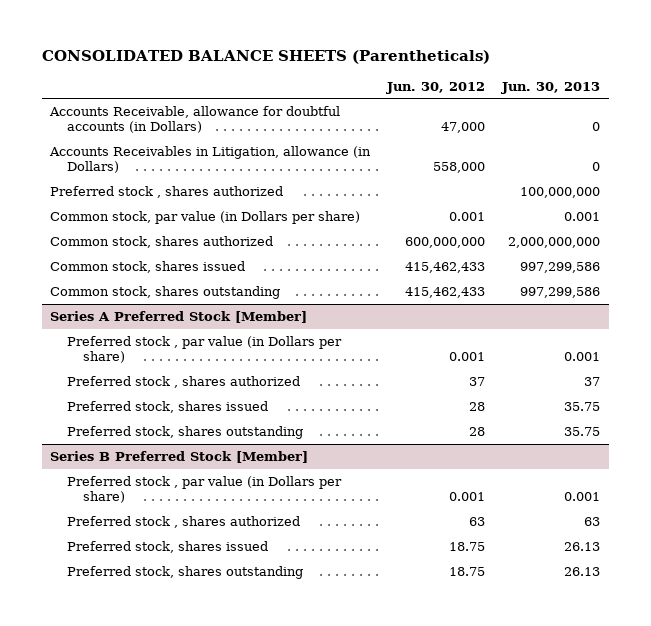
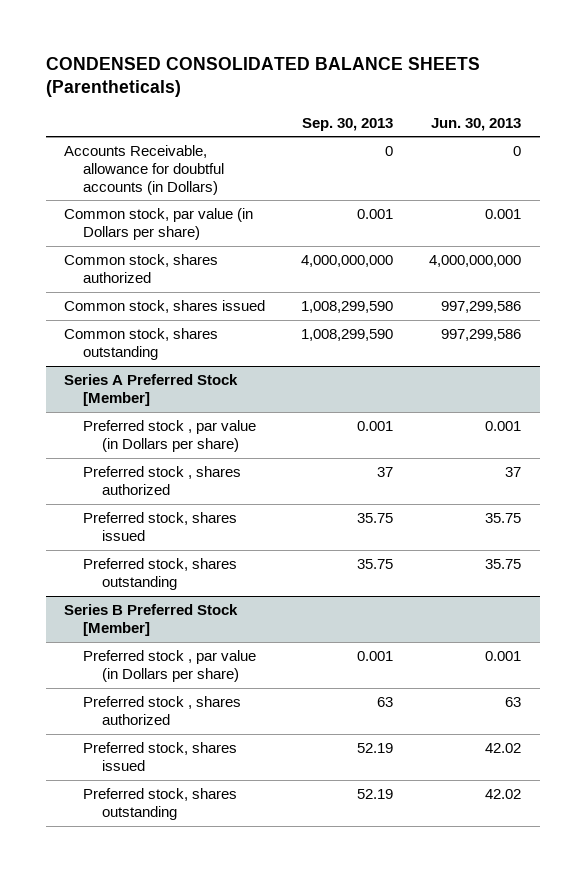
- CONSOLIDATED BALANCE SHEETS (Parentheticals)
+ CONDENSED CONSOLIDATED BALANCE SHEETS (Parentheticals)
- | Jun. 30, 2012 | Jun. 30, 2013
+ | Sep. 30, 2013 | Jun. 30, 2013
- Accounts Receivables in Litigation, allowance (in Dollars) | 558,000 | 0
- Preferred stock , shares authorized | | 100,000,000
- Common stock, shares authorized | 600,000,000 | 2,000,000,000
+ Common stock, shares authorized | 4,000,000,000 | 4,000,000,000
@ Series B Preferred Stock [Member]
- Preferred stock, shares issued | 18.75 | 26.13
- Preferred stock, shares outstanding | 18.75 | 26.13
+ Preferred stock, shares issued | 52.19 | 42.02
+ Preferred stock, shares outstanding | 52.19 | 42.02

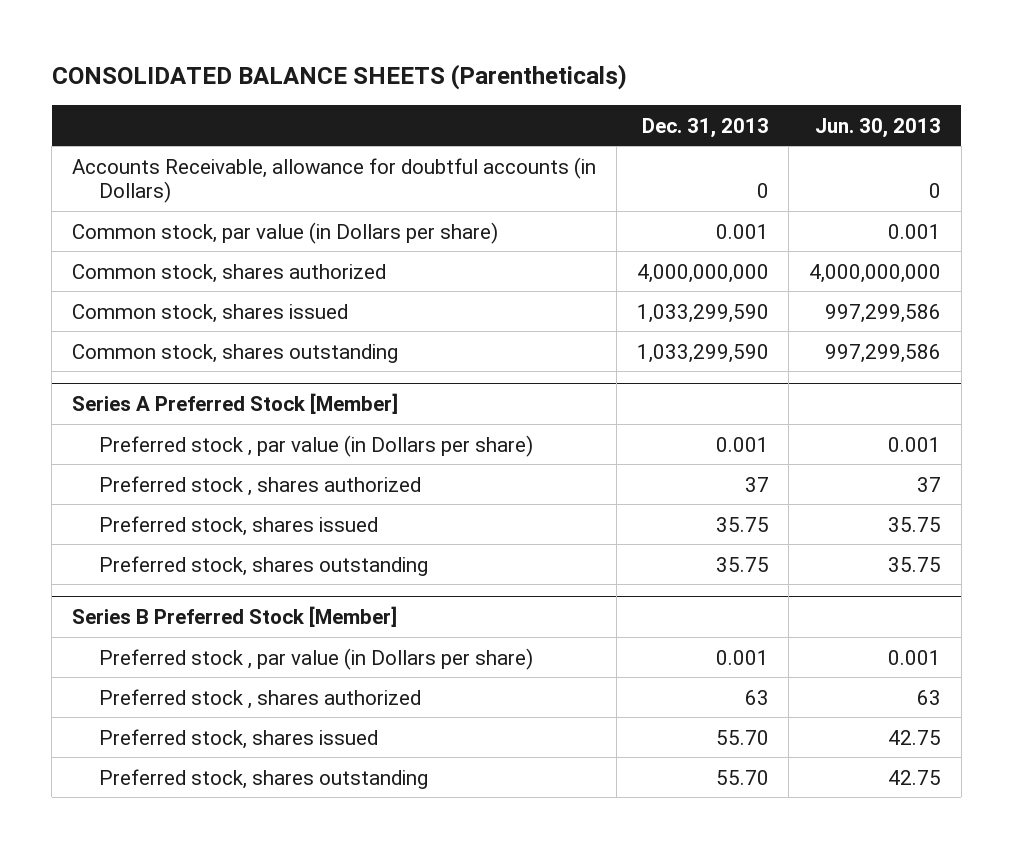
- CONDENSED CONSOLIDATED BALANCE SHEETS (Parentheticals)
+ CONSOLIDATED BALANCE SHEETS (Parentheticals)
- | Sep. 30, 2013 | Jun. 30, 2013
+ | Dec. 31, 2013 | Jun. 30, 2013
@ Series B Preferred Stock [Member]
- Preferred stock, shares issued | 52.19 | 42.02
- Preferred stock, shares outstanding | 52.19 | 42.02
+ Preferred stock, shares issued | 55.70 | 42.75
+ Preferred stock, shares outstanding | 55.70 | 42.75

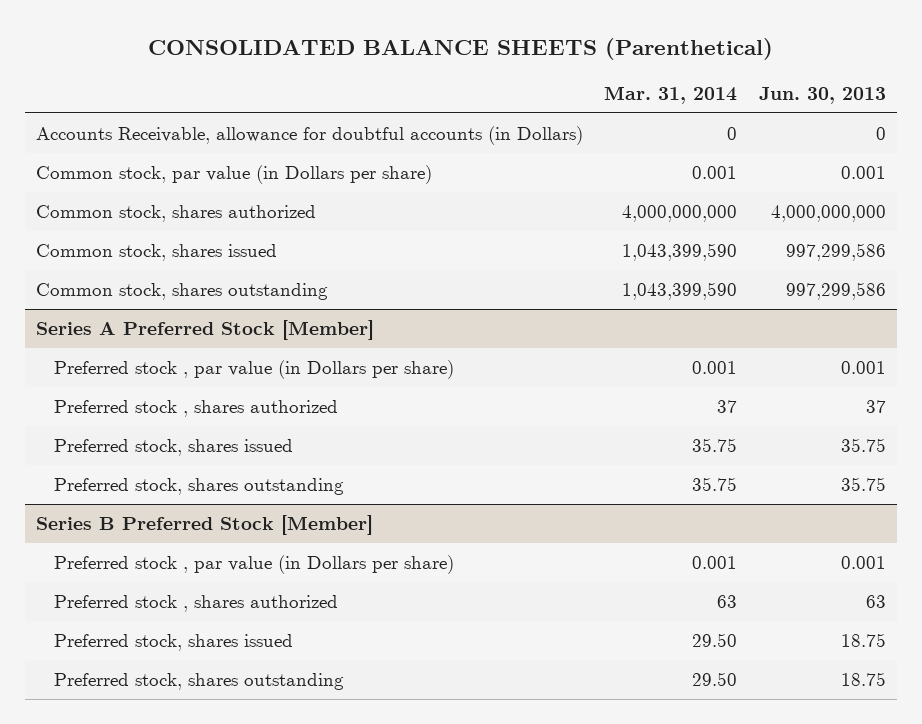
- CONSOLIDATED BALANCE SHEETS (Parentheticals)
+ CONSOLIDATED BALANCE SHEETS (Parenthetical)
- | Dec. 31, 2013 | Jun. 30, 2013
+ | Mar. 31, 2014 | Jun. 30, 2013
@ Series B Preferred Stock [Member]
- Preferred stock, shares issued | 55.70 | 42.75
- Preferred stock, shares outstanding | 55.70 | 42.75
+ Preferred stock, shares issued | 29.50 | 18.75
+ Preferred stock, shares outstanding | 29.50 | 18.75

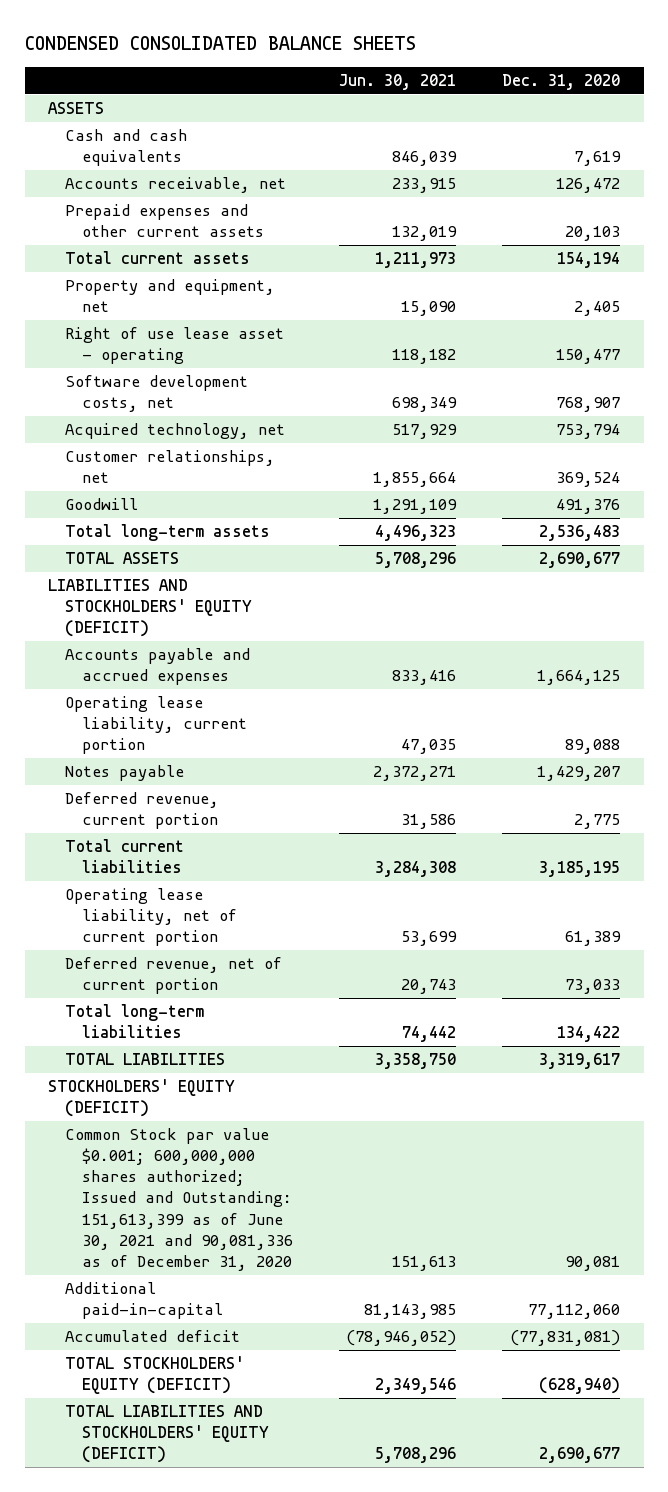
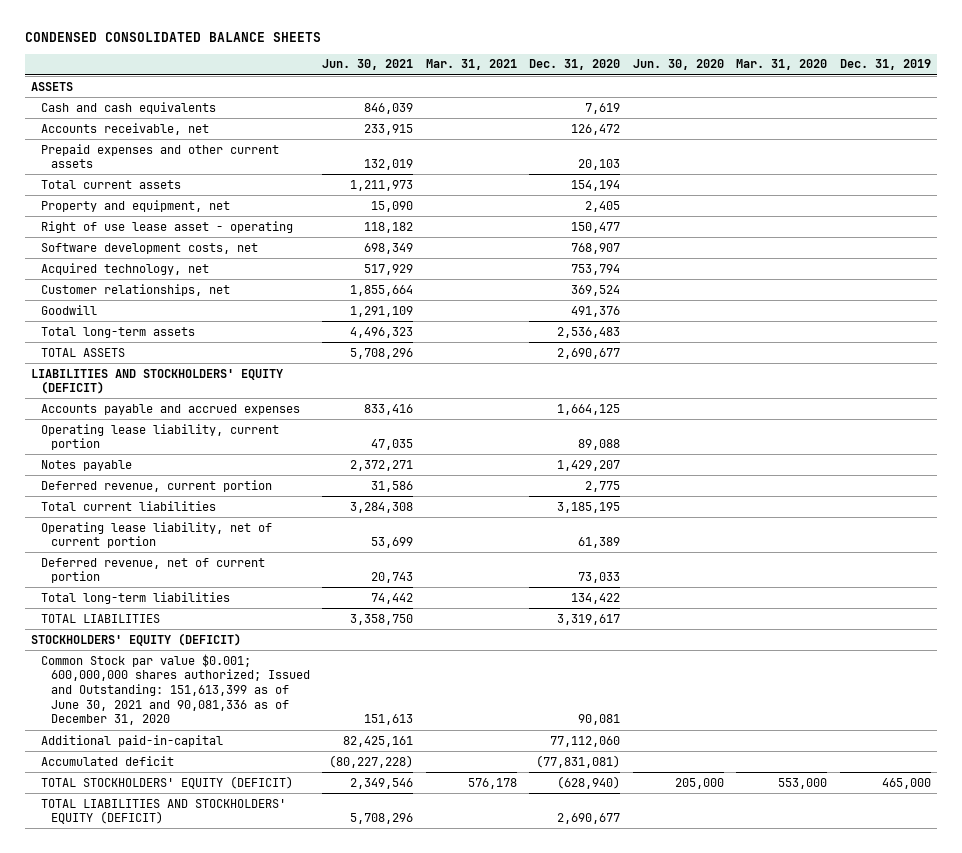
- | Jun. 30, 2021 | Dec. 31, 2020
+ | Jun. 30, 2021 | Mar. 31, 2021 | Dec. 31, 2020 | Jun. 30, 2020 | Mar. 31, 2020 | Dec. 31, 2019
- Additional paid-in-capital | 81,143,985 | 77,112,060
- Accumulated deficit | (78,946,052) | (77,831,081)
+ Additional paid-in-capital | 82,425,161 | | 77,112,060 | | |
+ Accumulated deficit | (80,227,228) | | (77,831,081) | | |

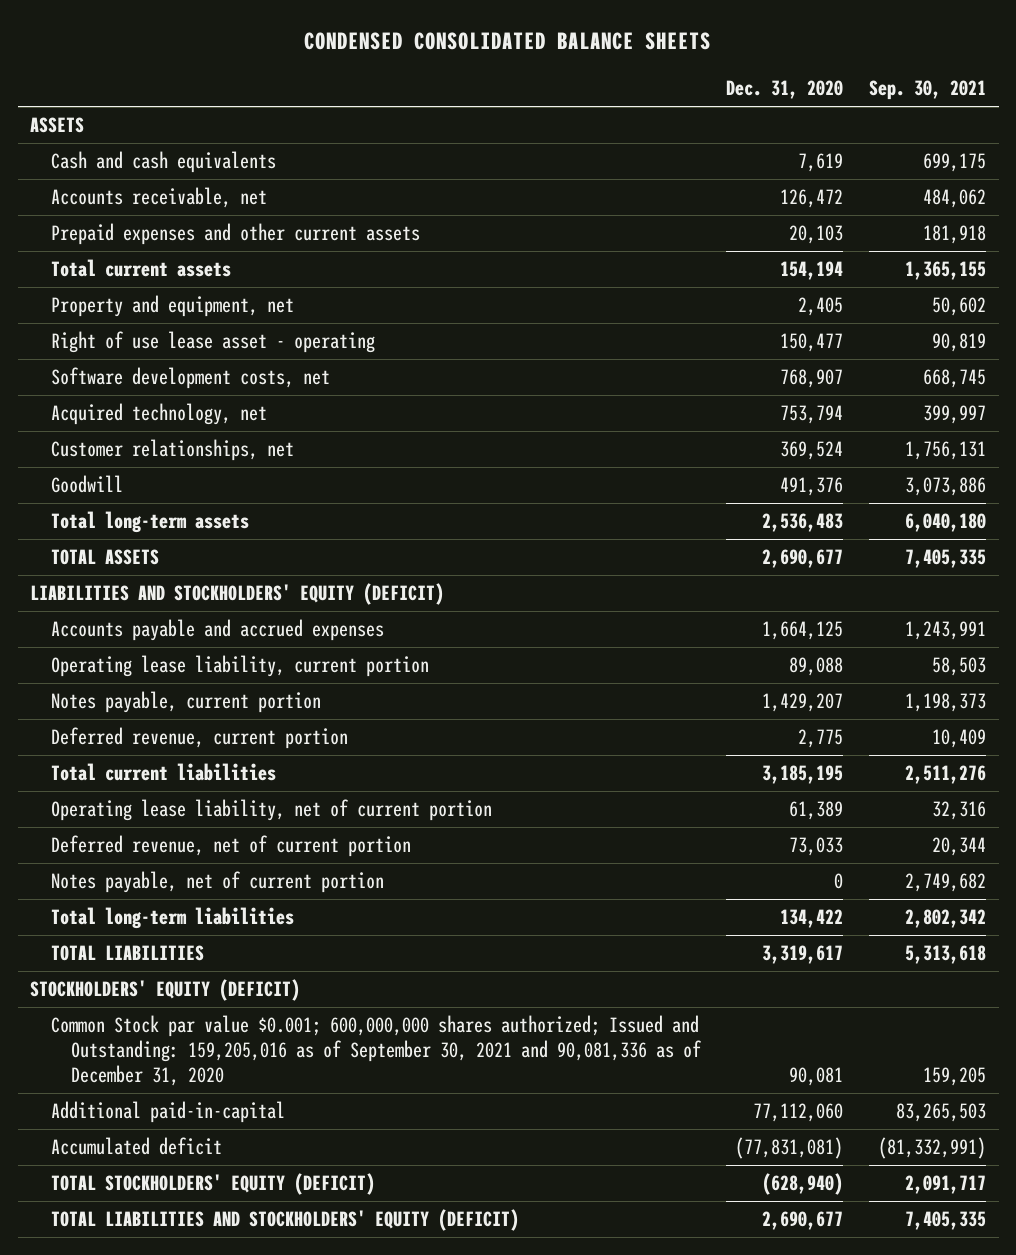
- | Jun. 30, 2021 | Mar. 31, 2021 | Dec. 31, 2020 | Jun. 30, 2020 | Mar. 31, 2020 | Dec. 31, 2019
+ | Dec. 31, 2020 | Sep. 30, 2021
- Notes payable | 2,372,271 | | 1,429,207 | | |
+ Notes payable, current portion | 1,429,207 | 1,198,373
+ Notes payable, net of current portion | 0 | 2,749,682
- Common Stock par value $0.001; 600,000,000 shares authorized; Issued and Outstanding: 151,613,399 as of June 30, 2021 and 90,081,336 as of December 31, 2020 | 151,613 | | 90,081 | | |
+ Common Stock par value $0.001; 600,000,000 shares authorized; Issued and Outstanding: 159,205,016 as of September 30, 2021 and 90,081,336 as of December 31, 2020 | 90,081 | 159,205

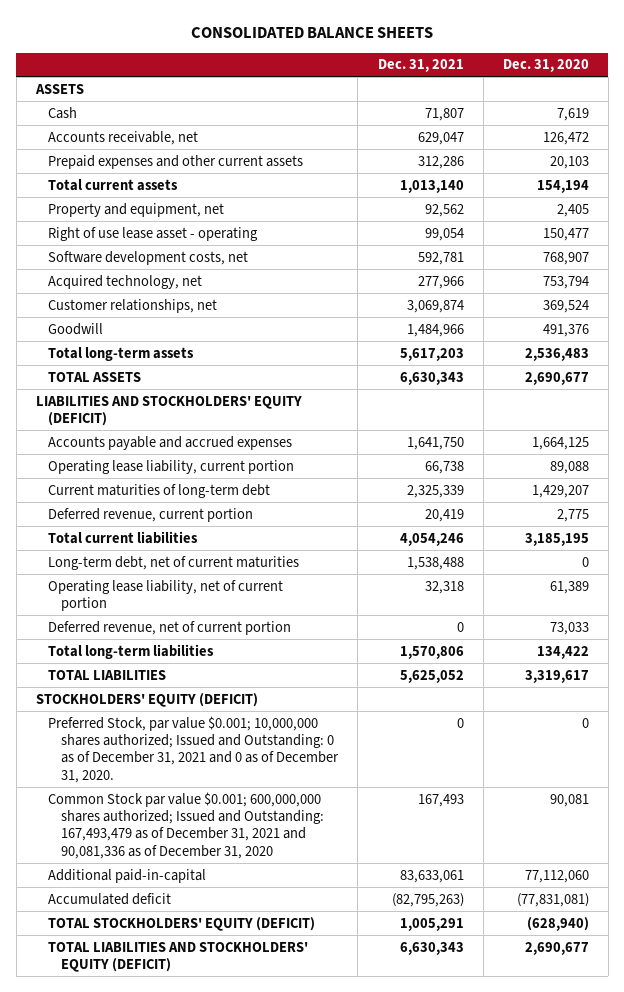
- CONDENSED CONSOLIDATED BALANCE SHEETS
+ CONSOLIDATED BALANCE SHEETS
- | Dec. 31, 2020 | Sep. 30, 2021
+ | Dec. 31, 2021 | Dec. 31, 2020
- Cash and cash equivalents | 7,619 | 699,175
+ Cash | 71,807 | 7,619
- Notes payable, current portion | 1,429,207 | 1,198,373
+ Current maturities of long-term debt | 2,325,339 | 1,429,207
+ Long-term debt, net of current maturities | 1,538,488 | 0
- Notes payable, net of current portion | 0 | 2,749,682
- Common Stock par value $0.001; 600,000,000 shares authorized; Issued and Outstanding: 159,205,016 as of September 30, 2021 and 90,081,336 as of December 31, 2020 | 90,081 | 159,205
+ Preferred Stock, par value $0.001; 10,000,000 shares authorized; Issued and Outstanding: 0 as of December 31, 2021 and 0 as of December 31, 2020. | 0 | 0
+ Common Stock par value $0.001; 600,000,000 shares authorized; Issued and Outstanding: 167,493,479 as of December 31, 2021 and 90,081,336 as of December 31, 2020 | 167,493 | 90,081

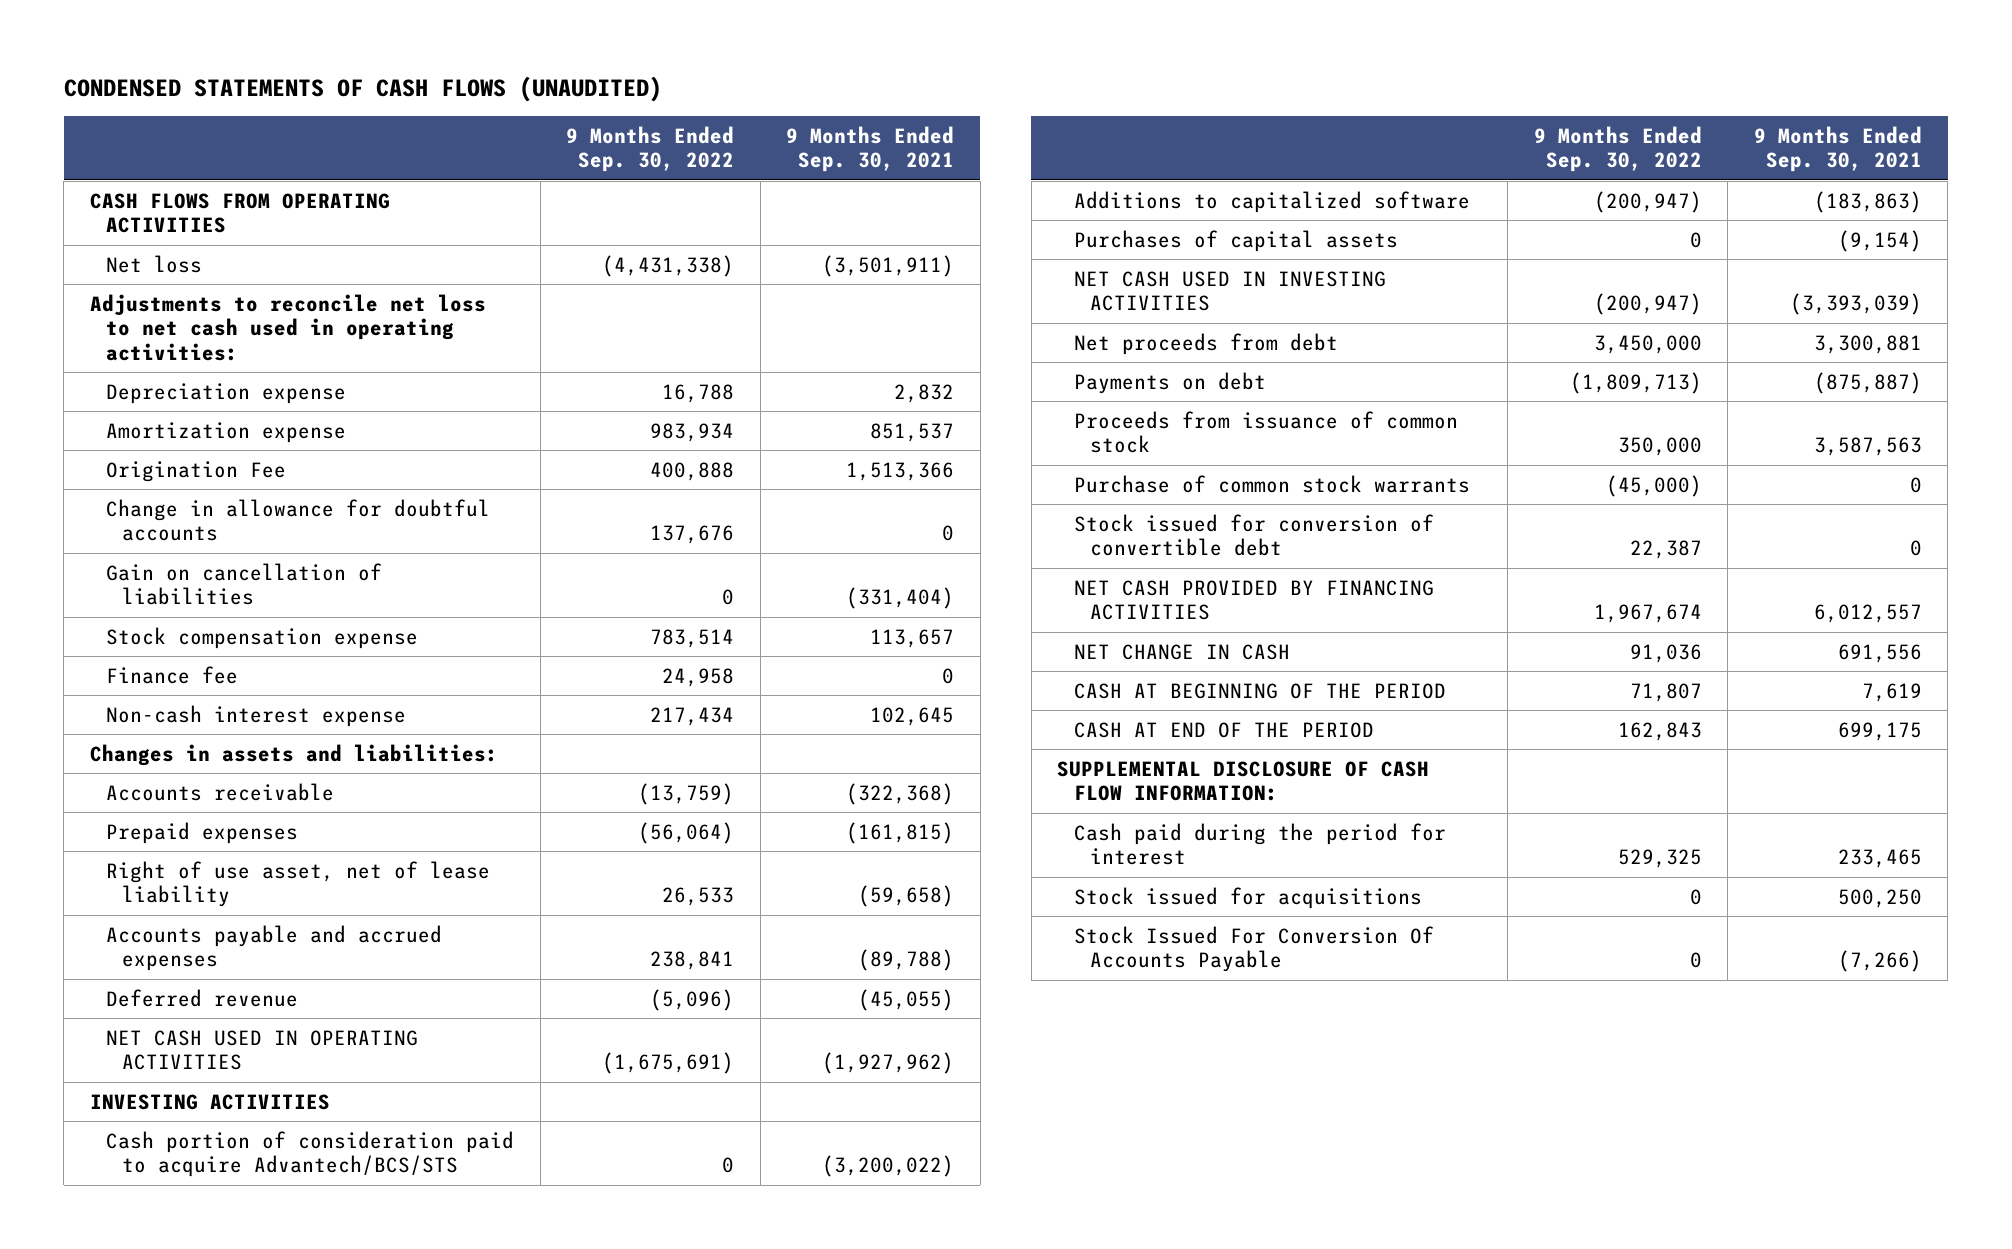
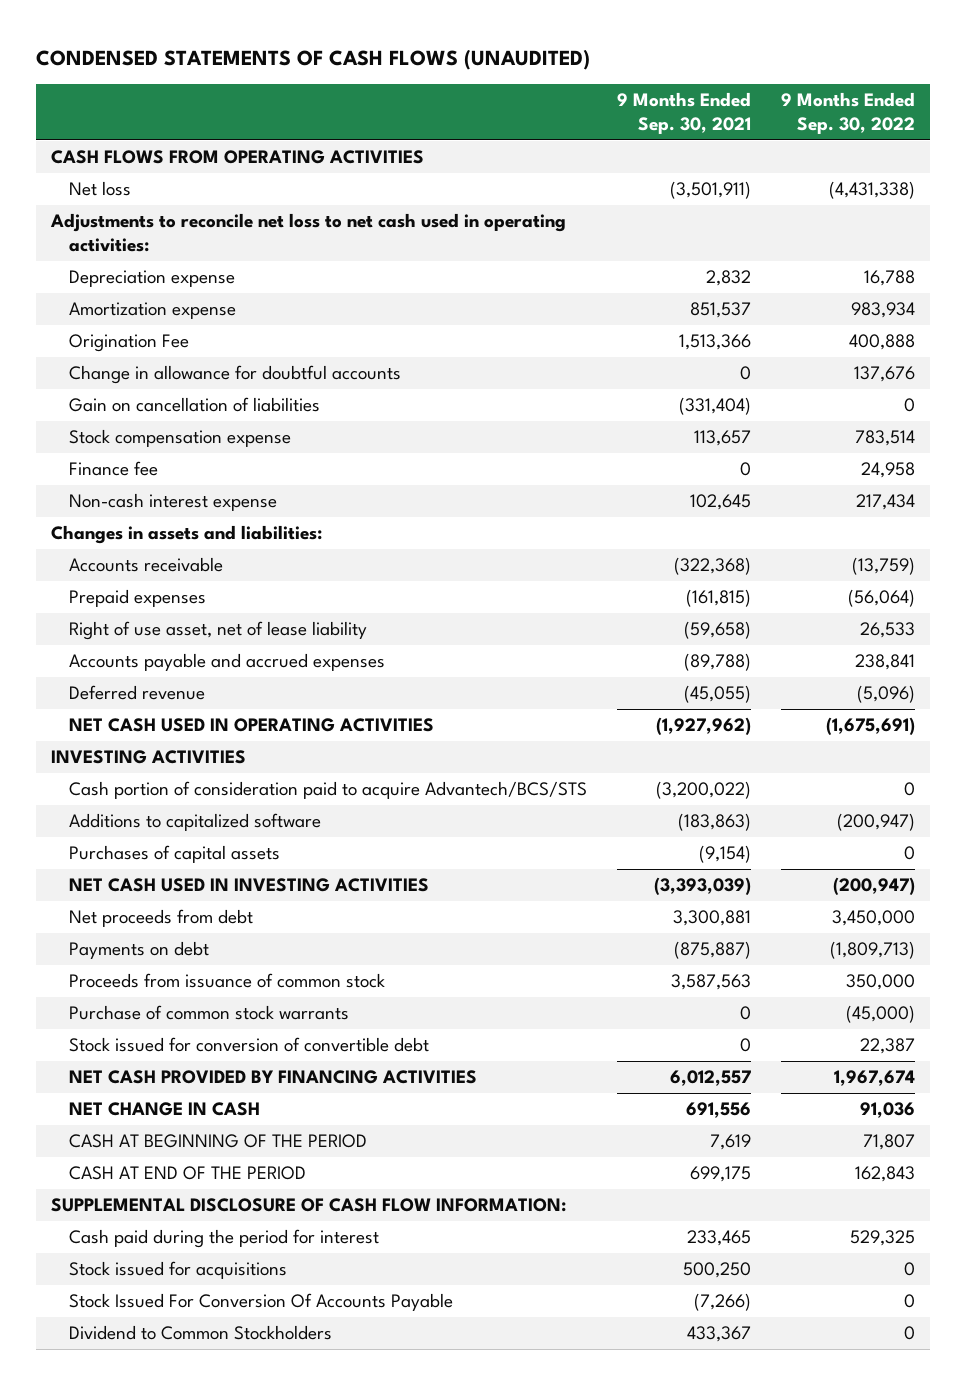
- | 9 Months Ended Sep. 30, 2022 | 9 Months Ended Sep. 30, 2021
+ | 9 Months Ended Sep. 30, 2021 | 9 Months Ended Sep. 30, 2022
+ Dividend to Common Stockholders | 433,367 | 0

